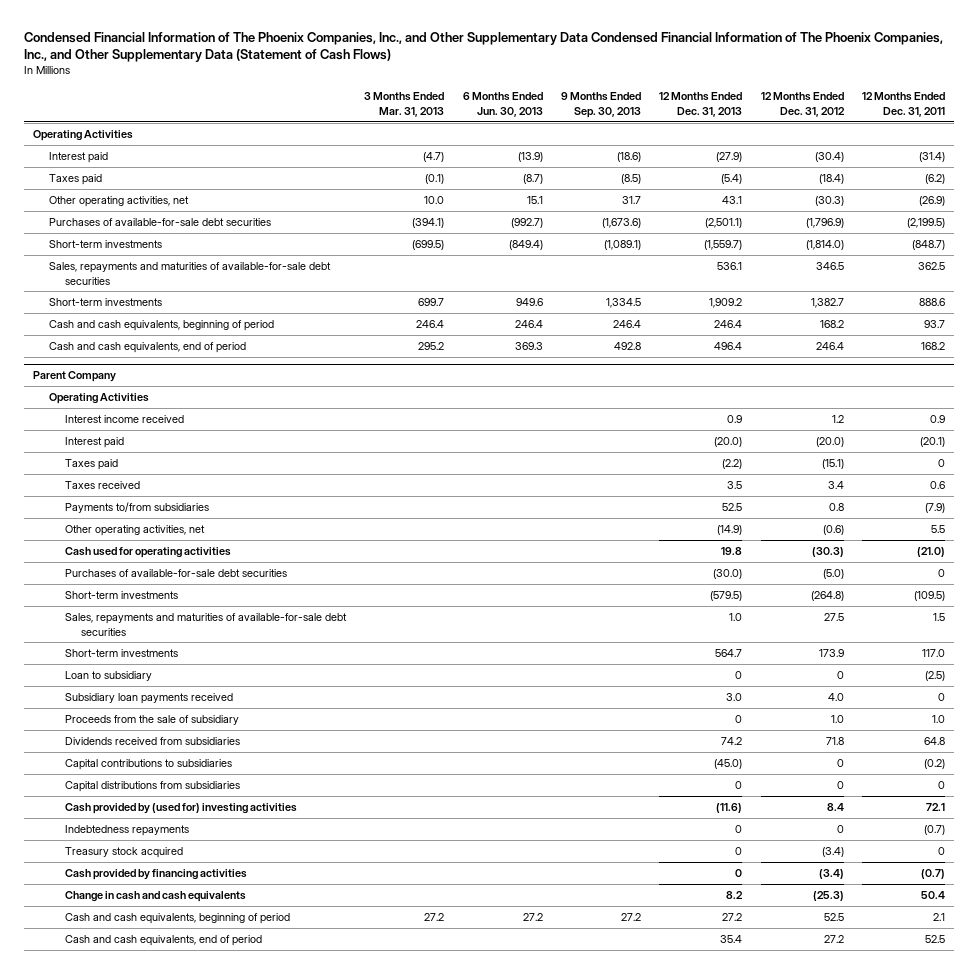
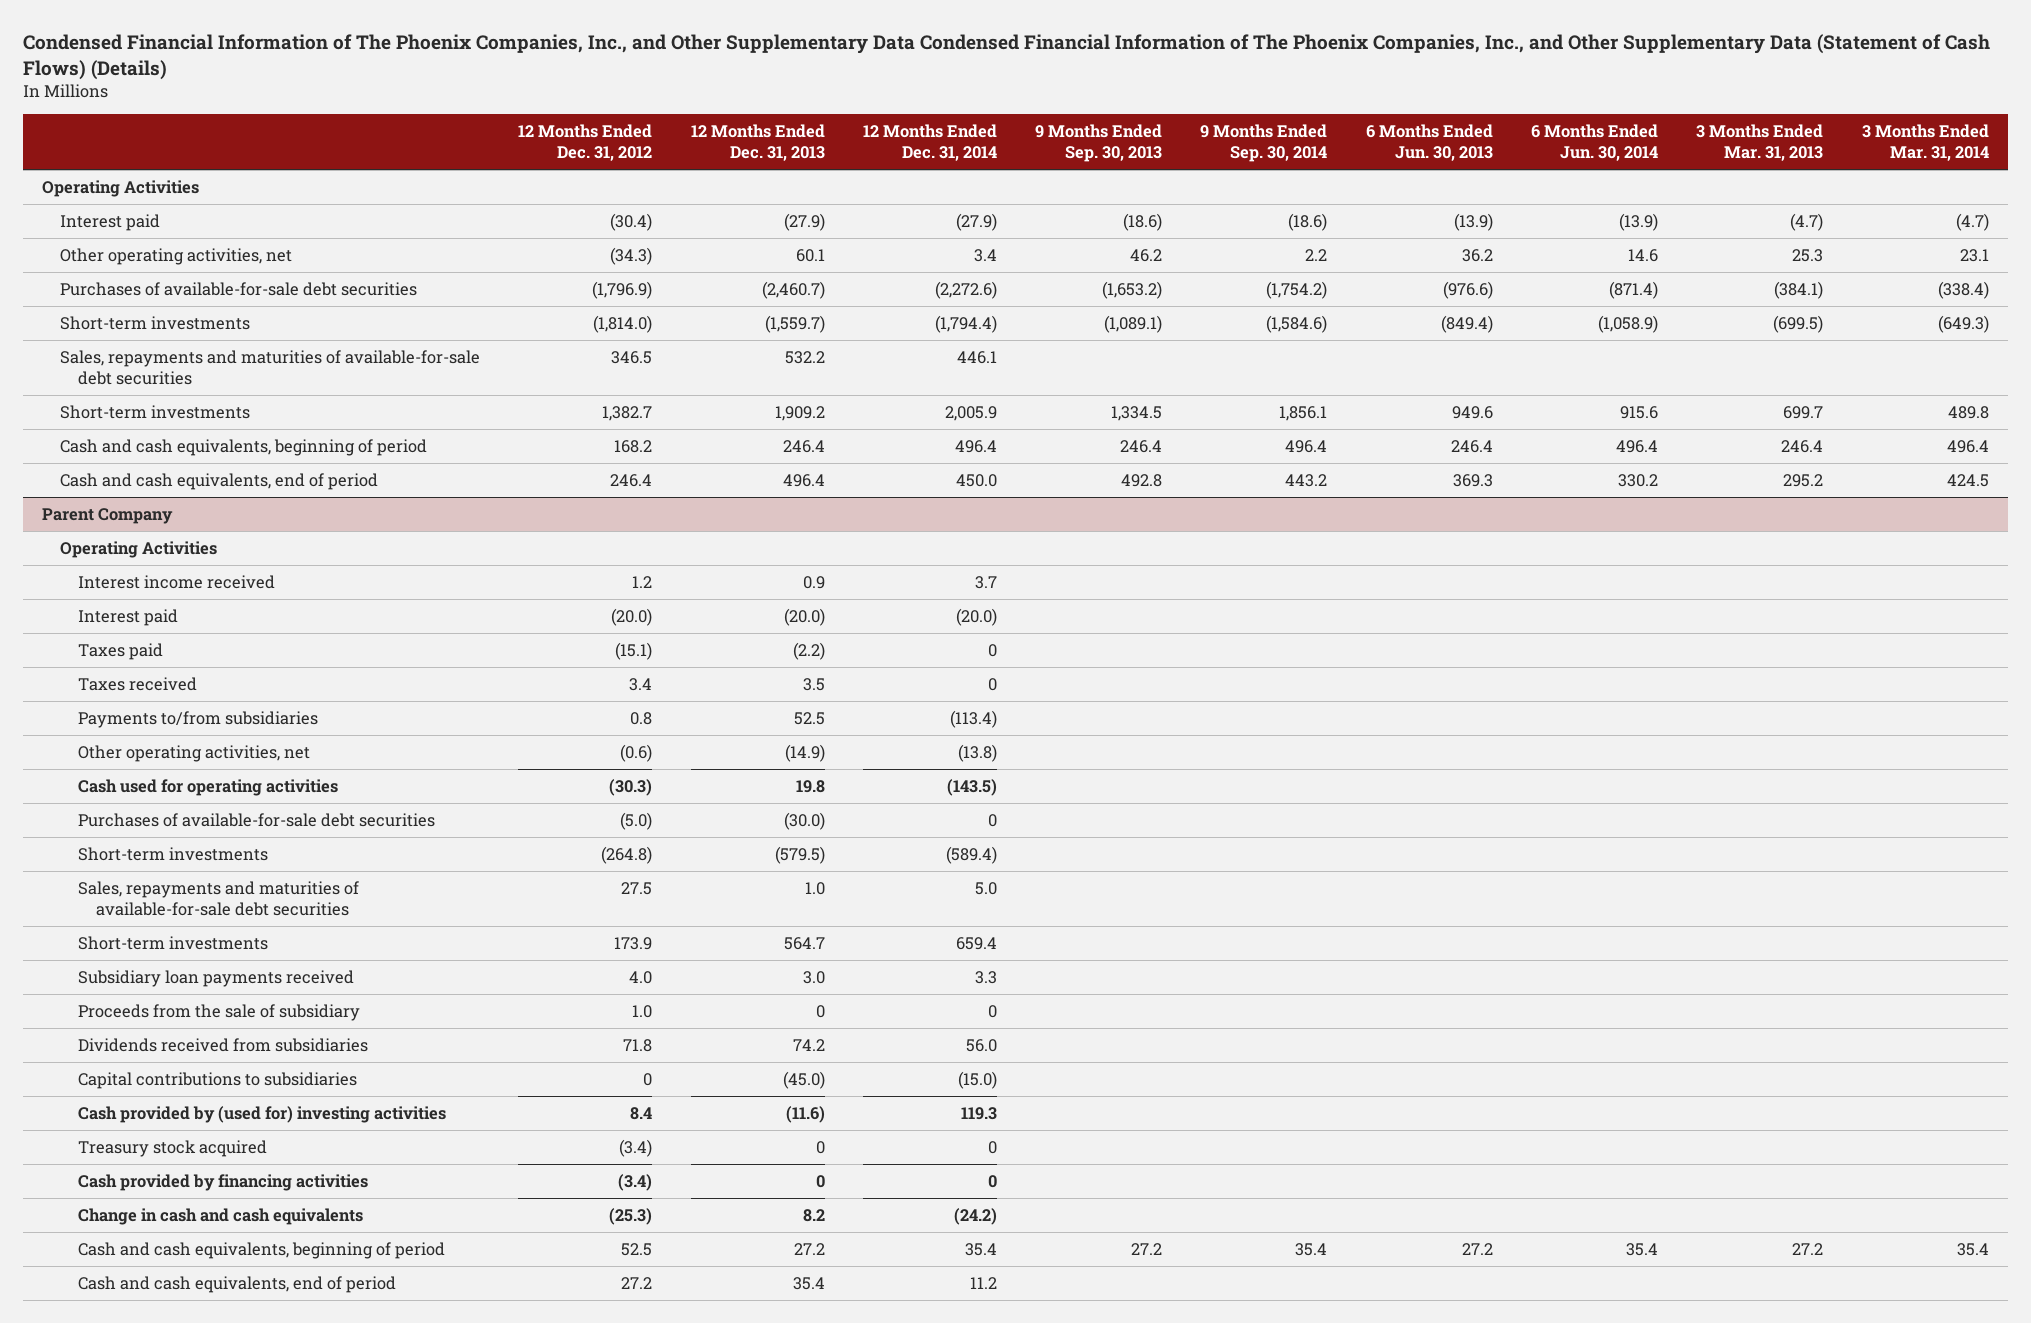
- Condensed Financial Information of The Phoenix Companies, Inc., and Other Supplementary Data Condensed Financial Information of The Phoenix Companies, Inc., and Other Supplementary Data (Statement of Cash Flows)
+ Condensed Financial Information of The Phoenix Companies, Inc., and Other Supplementary Data Condensed Financial Information of The Phoenix Companies, Inc., and Other Supplementary Data (Statement of Cash Flows) (Details)
- | 3 Months Ended Mar. 31, 2013 | 6 Months Ended Jun. 30, 2013 | 9 Months Ended Sep. 30, 2013 | 12 Months Ended Dec. 31, 2013 | 12 Months Ended Dec. 31, 2012 | 12 Months Ended Dec. 31, 2011
+ | 12 Months Ended Dec. 31, 2012 | 12 Months Ended Dec. 31, 2013 | 12 Months Ended Dec. 31, 2014 | 9 Months Ended Sep. 30, 2013 | 9 Months Ended Sep. 30, 2014 | 6 Months Ended Jun. 30, 2013 | 6 Months Ended Jun. 30, 2014 | 3 Months Ended Mar. 31, 2013 | 3 Months Ended Mar. 31, 2014
- Taxes paid | (0.1) | (8.7) | (8.5) | (5.4) | (18.4) | (6.2)
- Other operating activities, net | 10.0 | 15.1 | 31.7 | 43.1 | (30.3) | (26.9)
- Purchases of available-for-sale debt securities | (394.1) | (992.7) | (1,673.6) | (2,501.1) | (1,796.9) | (2,199.5)
+ Other operating activities, net | (34.3) | 60.1 | 3.4 | 46.2 | 2.2 | 36.2 | 14.6 | 25.3 | 23.1
+ Purchases of available-for-sale debt securities | (1,796.9) | (2,460.7) | (2,272.6) | (1,653.2) | (1,754.2) | (976.6) | (871.4) | (384.1) | (338.4)
- Sales, repayments and maturities of available-for-sale debt securities | | | | 536.1 | 346.5 | 362.5
+ Sales, repayments and maturities of available-for-sale debt securities | 346.5 | 532.2 | 446.1 | | | | | |
@ Parent Company
- Loan to subsidiary | | | | 0 | 0 | (2.5)
- Capital distributions from subsidiaries | | | | 0 | 0 | 0
- Indebtedness repayments | | | | 0 | 0 | (0.7)

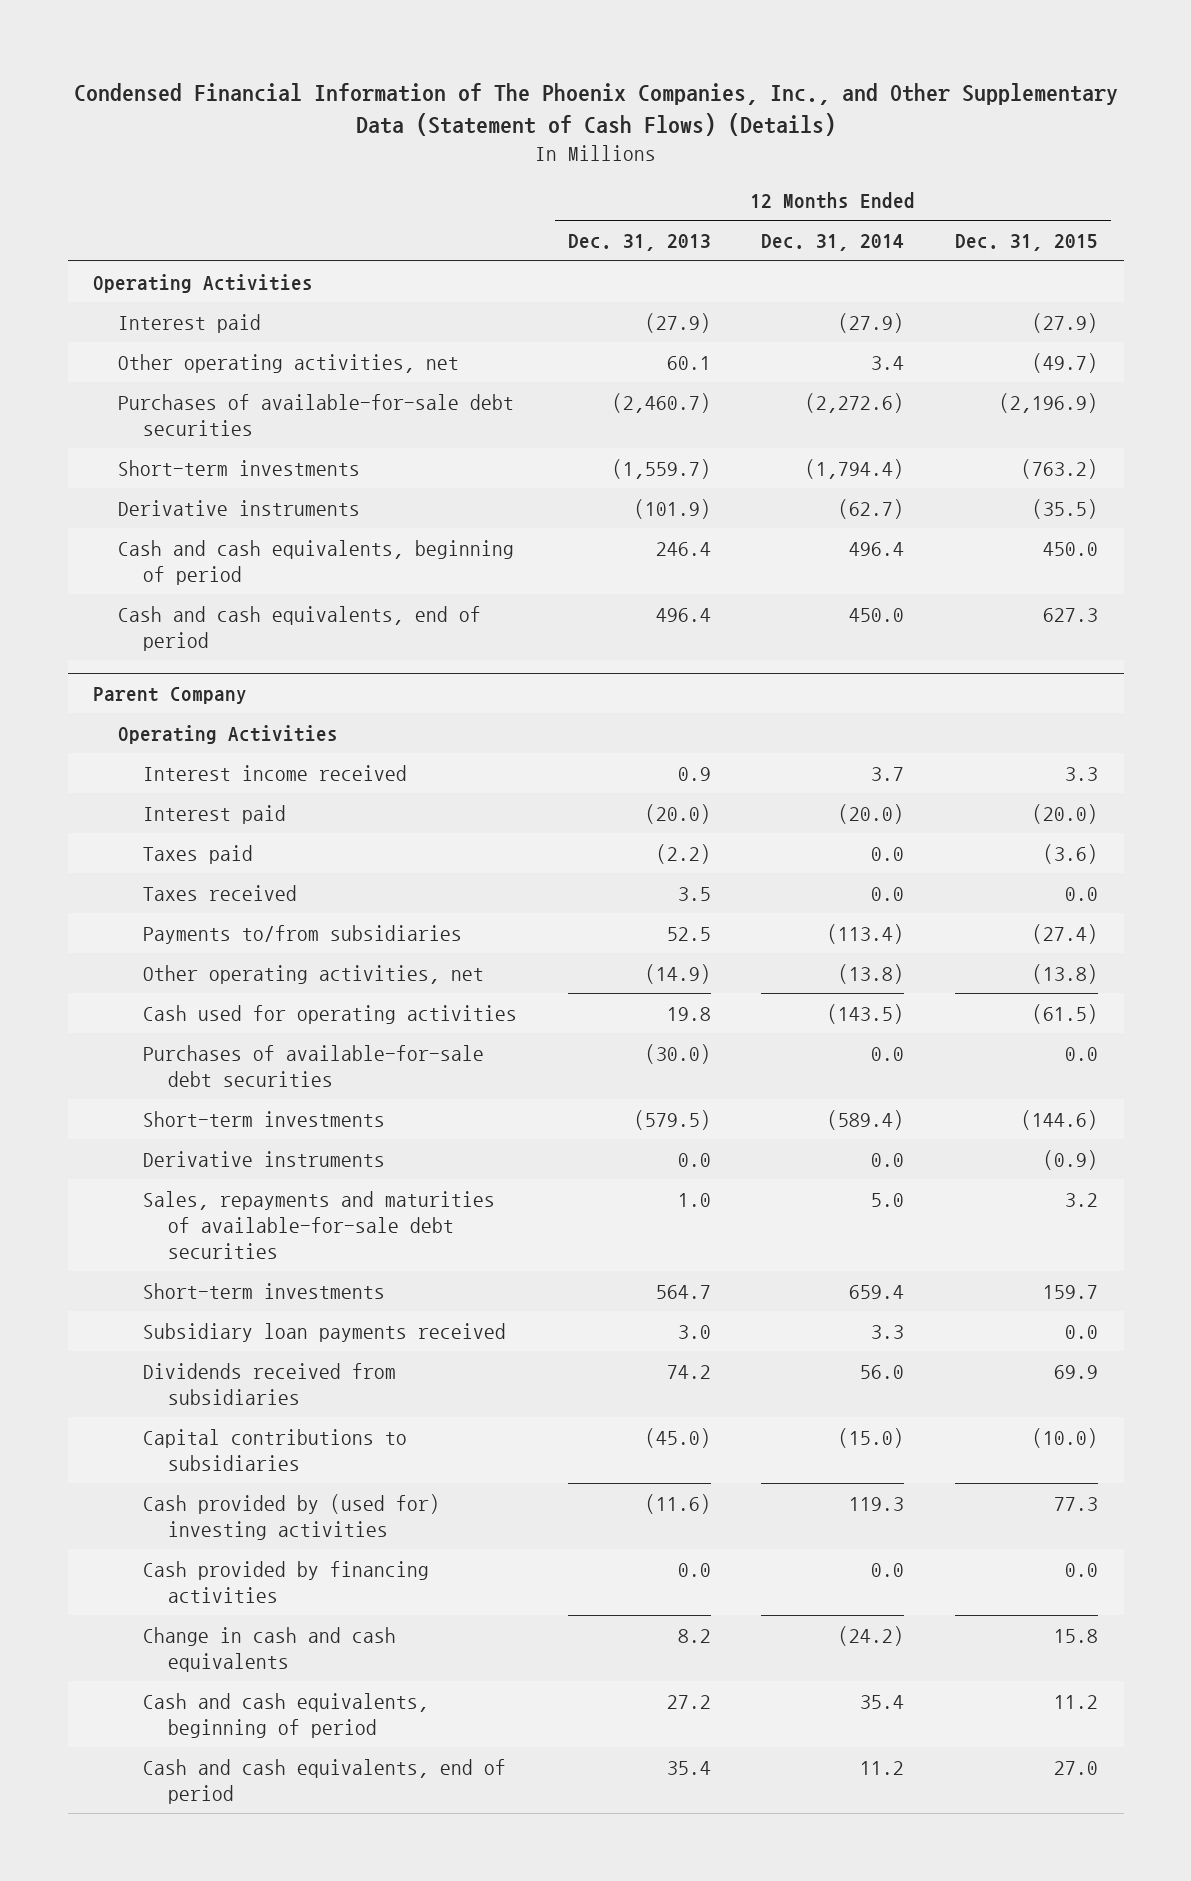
- Condensed Financial Information of The Phoenix Companies, Inc., and Other Supplementary Data Condensed Financial Information of The Phoenix Companies, Inc., and Other Supplementary Data (Statement of Cash Flows) (Details)
+ Condensed Financial Information of The Phoenix Companies, Inc., and Other Supplementary Data (Statement of Cash Flows) (Details)
- | 12 Months Ended Dec. 31, 2012 | 12 Months Ended Dec. 31, 2013 | 12 Months Ended Dec. 31, 2014 | 9 Months Ended Sep. 30, 2013 | 9 Months Ended Sep. 30, 2014 | 6 Months Ended Jun. 30, 2013 | 6 Months Ended Jun. 30, 2014 | 3 Months Ended Mar. 31, 2013 | 3 Months Ended Mar. 31, 2014
+ | 12 Months Ended Dec. 31, 2013 | 12 Months Ended Dec. 31, 2014 | 12 Months Ended Dec. 31, 2015
- Sales, repayments and maturities of available-for-sale debt securities | 346.5 | 532.2 | 446.1 | | | | | |
- Short-term investments | 1,382.7 | 1,909.2 | 2,005.9 | 1,334.5 | 1,856.1 | 949.6 | 915.6 | 699.7 | 489.8
+ Derivative instruments | (101.9) | (62.7) | (35.5)
@ Parent Company
- Taxes paid | (15.1) | (2.2) | 0 | | | | | |
- Taxes received | 3.4 | 3.5 | 0 | | | | | |
+ Taxes paid | (2.2) | 0.0 | (3.6)
+ Taxes received | 3.5 | 0.0 | 0.0
- Purchases of available-for-sale debt securities | (5.0) | (30.0) | 0 | | | | | |
+ Purchases of available-for-sale debt securities | (30.0) | 0.0 | 0.0
+ Derivative instruments | 0.0 | 0.0 | (0.9)
- Proceeds from the sale of subsidiary | 1.0 | 0 | 0 | | | | | |
- Treasury stock acquired | (3.4) | 0 | 0 | | | | | |
- Cash provided by financing activities | (3.4) | 0 | 0 | | | | | |
+ Cash provided by financing activities | 0.0 | 0.0 | 0.0

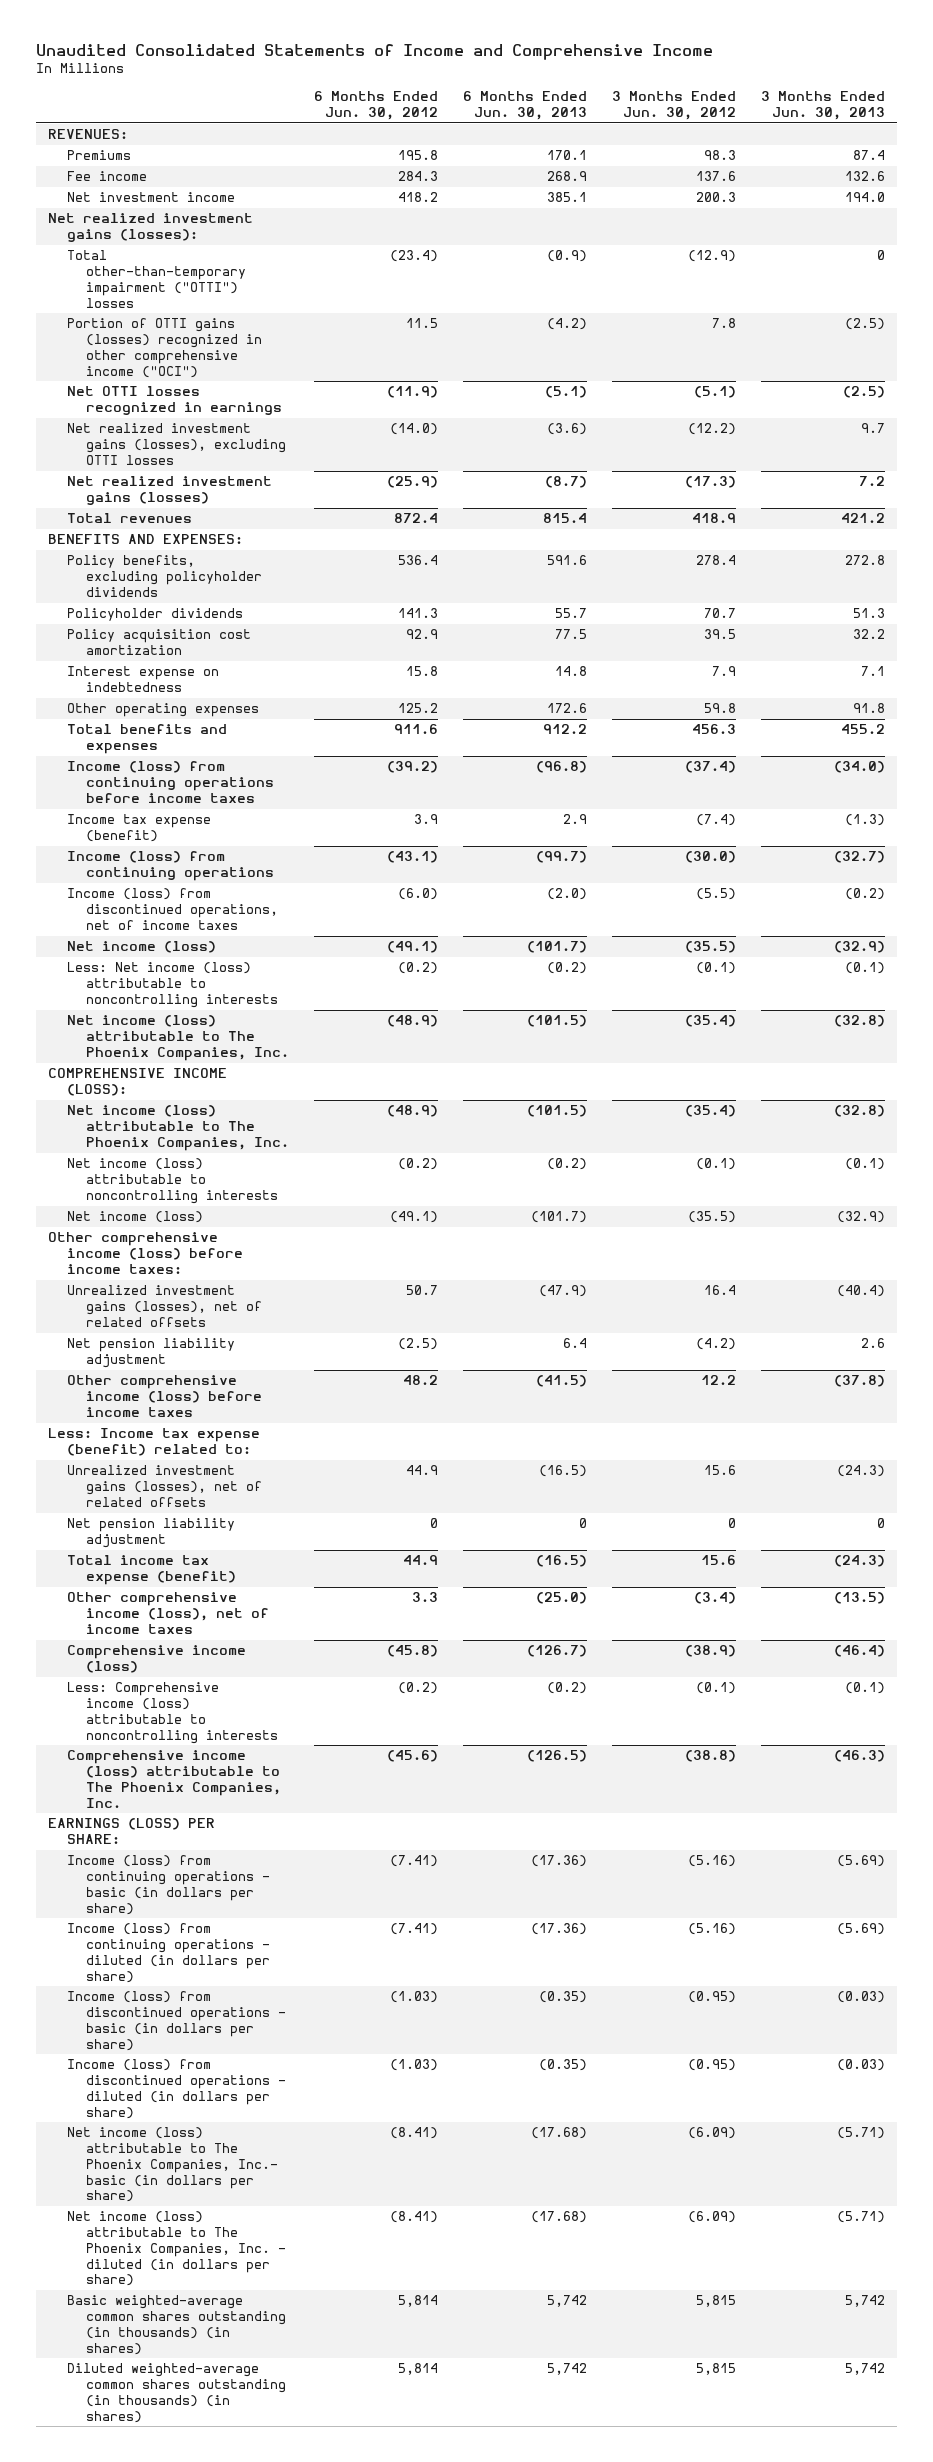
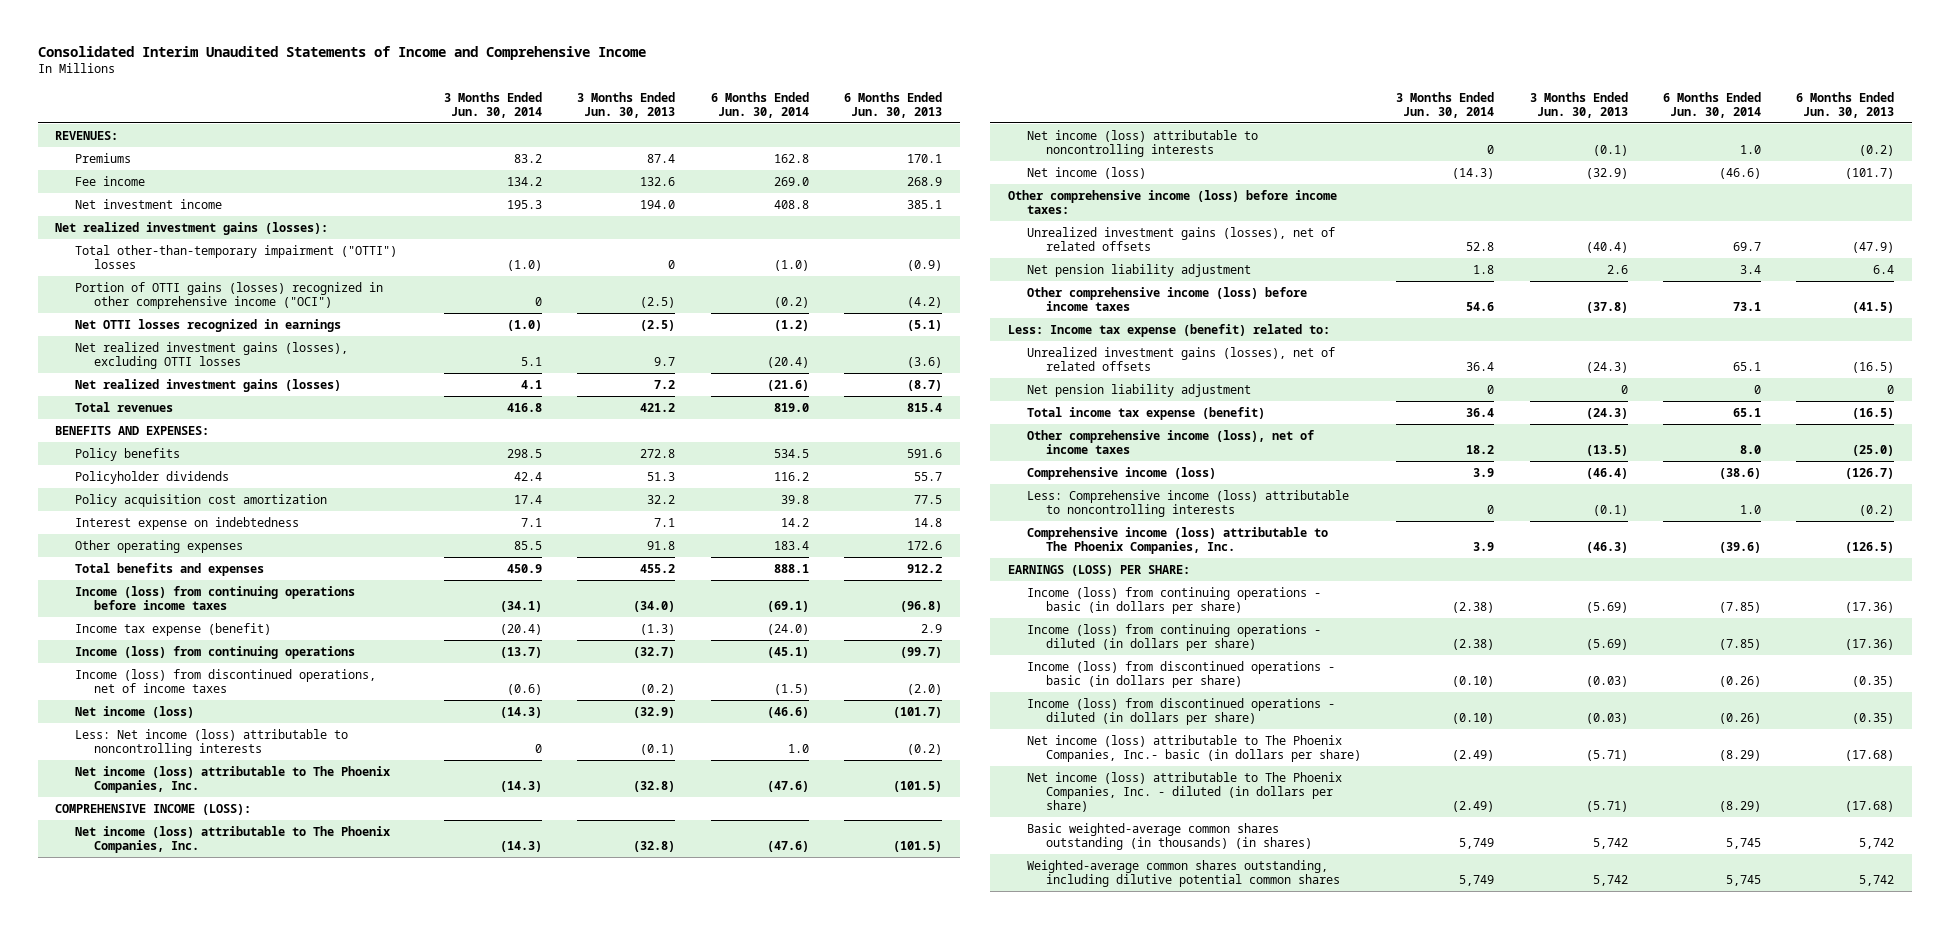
- Unaudited Consolidated Statements of Income and Comprehensive Income
+ Consolidated Interim Unaudited Statements of Income and Comprehensive Income
- | 6 Months Ended Jun. 30, 2012 | 6 Months Ended Jun. 30, 2013 | 3 Months Ended Jun. 30, 2012 | 3 Months Ended Jun. 30, 2013
+ | 3 Months Ended Jun. 30, 2014 | 3 Months Ended Jun. 30, 2013 | 6 Months Ended Jun. 30, 2014 | 6 Months Ended Jun. 30, 2013
- Policy benefits, excluding policyholder dividends | 536.4 | 591.6 | 278.4 | 272.8
+ Policy benefits | 298.5 | 272.8 | 534.5 | 591.6
- Diluted weighted-average common shares outstanding (in thousands) (in shares) | 5,814 | 5,742 | 5,815 | 5,742
+ Weighted-average common shares outstanding, including dilutive potential common shares | 5,749 | 5,742 | 5,745 | 5,742

